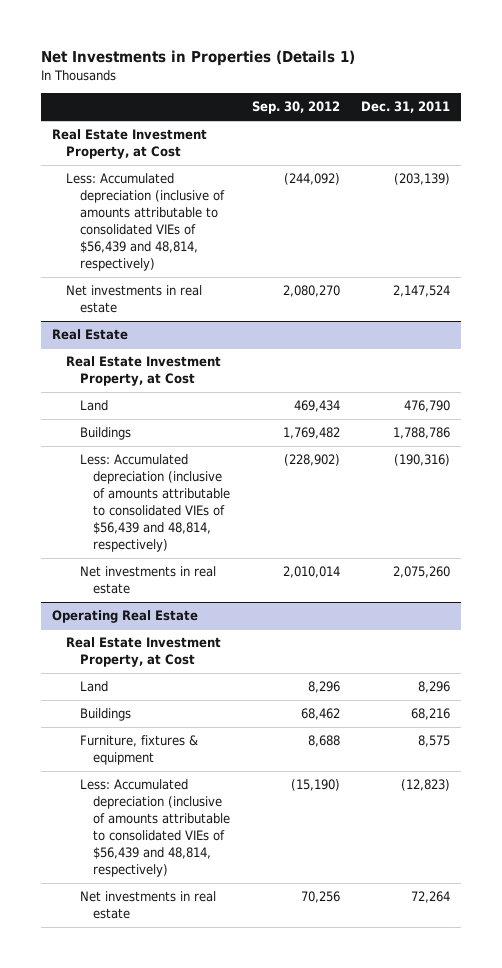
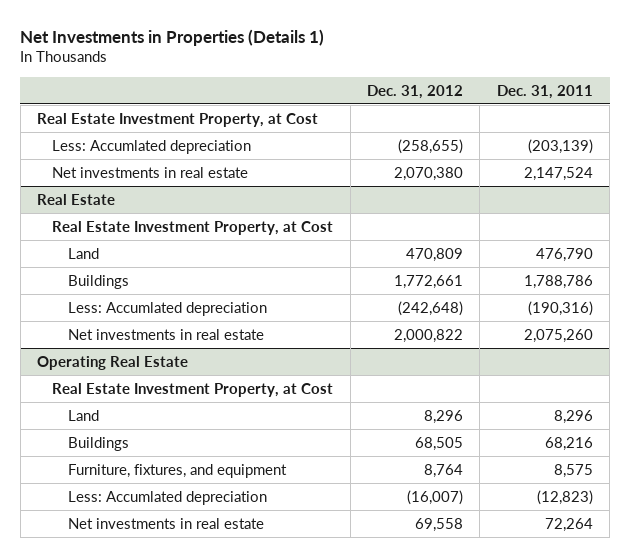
- | Sep. 30, 2012 | Dec. 31, 2011
+ | Dec. 31, 2012 | Dec. 31, 2011
- Less: Accumulated depreciation (inclusive of amounts attributable to consolidated VIEs of $56,439 and 48,814, respectively) | (244,092) | (203,139)
+ Less: Accumlated depreciation | (258,655) | (203,139)
@ Real Estate
- Less: Accumulated depreciation (inclusive of amounts attributable to consolidated VIEs of $56,439 and 48,814, respectively) | (228,902) | (190,316)
+ Less: Accumlated depreciation | (242,648) | (190,316)
@ Operating Real Estate
- Furniture, fixtures & equipment | 8,688 | 8,575
- Less: Accumulated depreciation (inclusive of amounts attributable to consolidated VIEs of $56,439 and 48,814, respectively) | (15,190) | (12,823)
+ Furniture, fixtures, and equipment | 8,764 | 8,575
+ Less: Accumlated depreciation | (16,007) | (12,823)

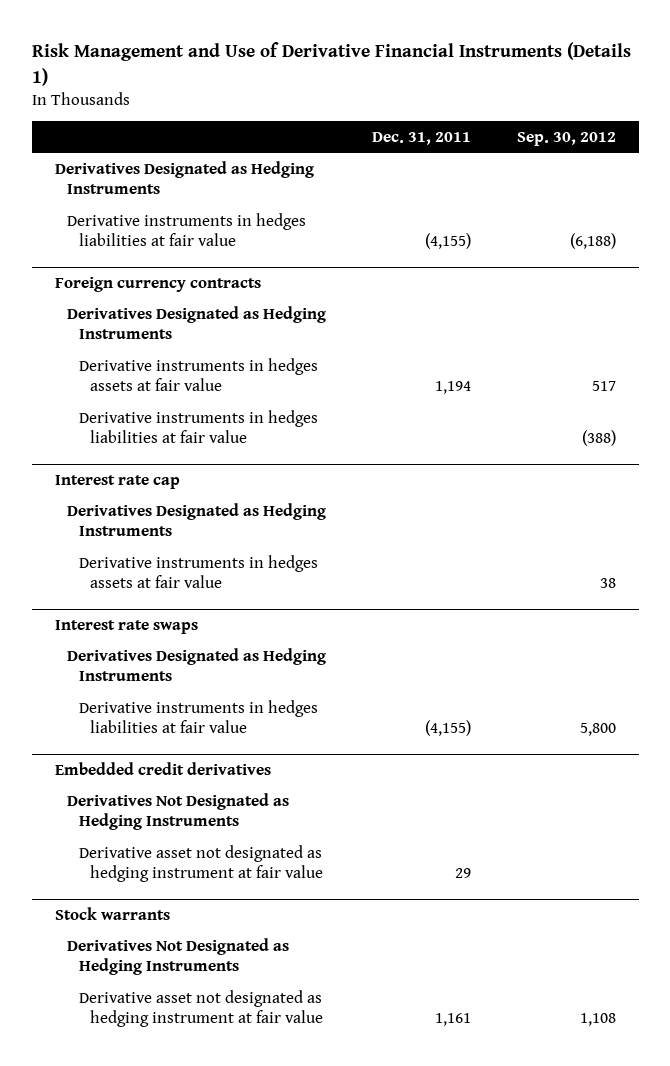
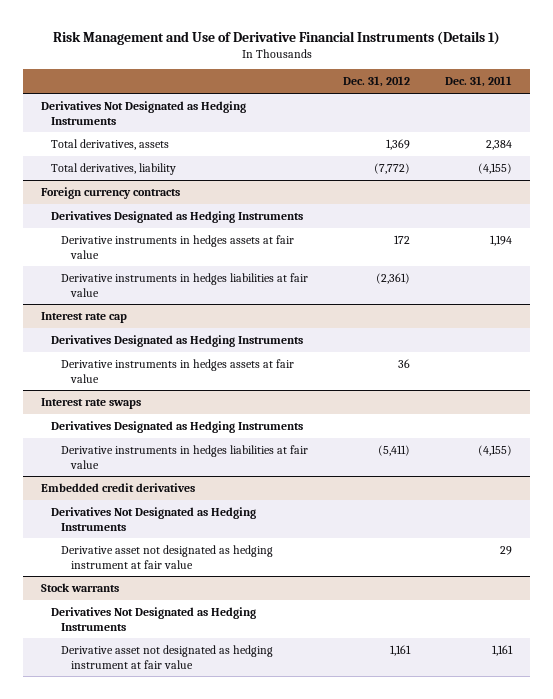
- | Dec. 31, 2011 | Sep. 30, 2012
+ | Dec. 31, 2012 | Dec. 31, 2011
- Derivatives Designated as Hedging Instruments
- Derivative instruments in hedges liabilities at fair value | (4,155) | (6,188)
+ Derivatives Not Designated as Hedging Instruments
+ Total derivatives, assets | 1,369 | 2,384
+ Total derivatives, liability | (7,772) | (4,155)

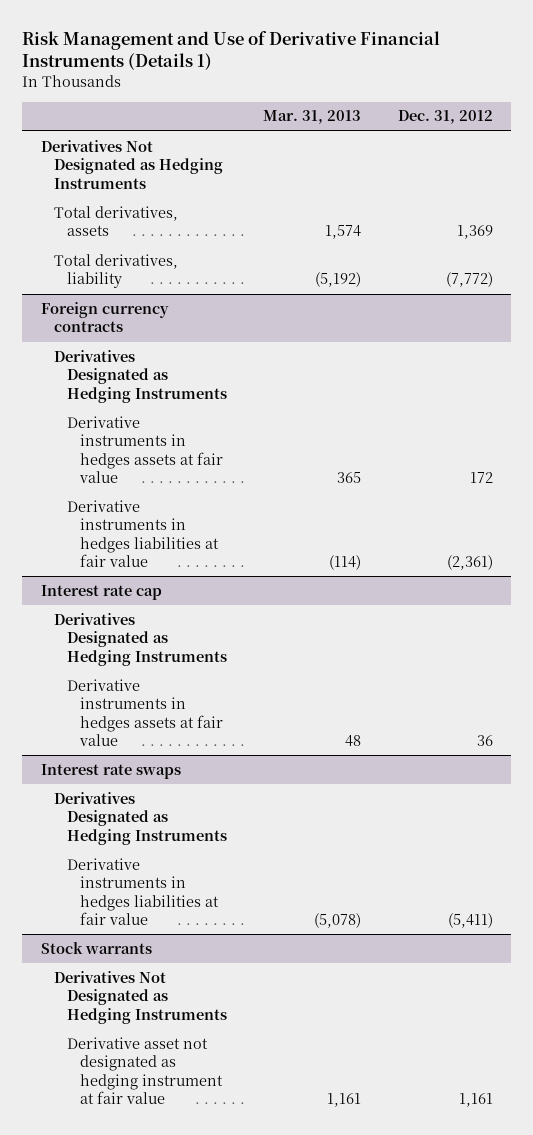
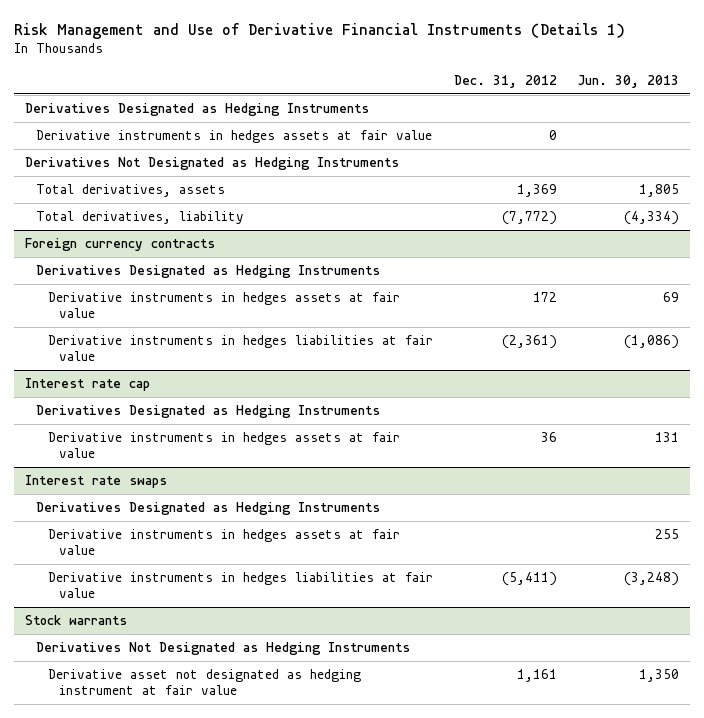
- | Mar. 31, 2013 | Dec. 31, 2012
+ | Dec. 31, 2012 | Jun. 30, 2013
+ Derivatives Designated as Hedging Instruments
+ Derivative instruments in hedges assets at fair value | 0 |
@ Interest rate swaps
+ Derivative instruments in hedges assets at fair value | | 255

